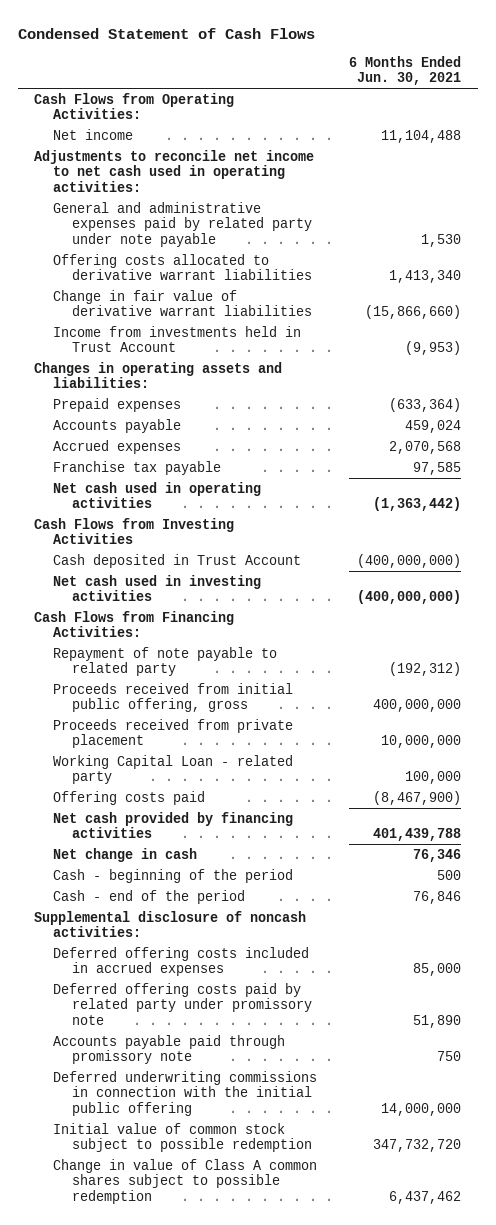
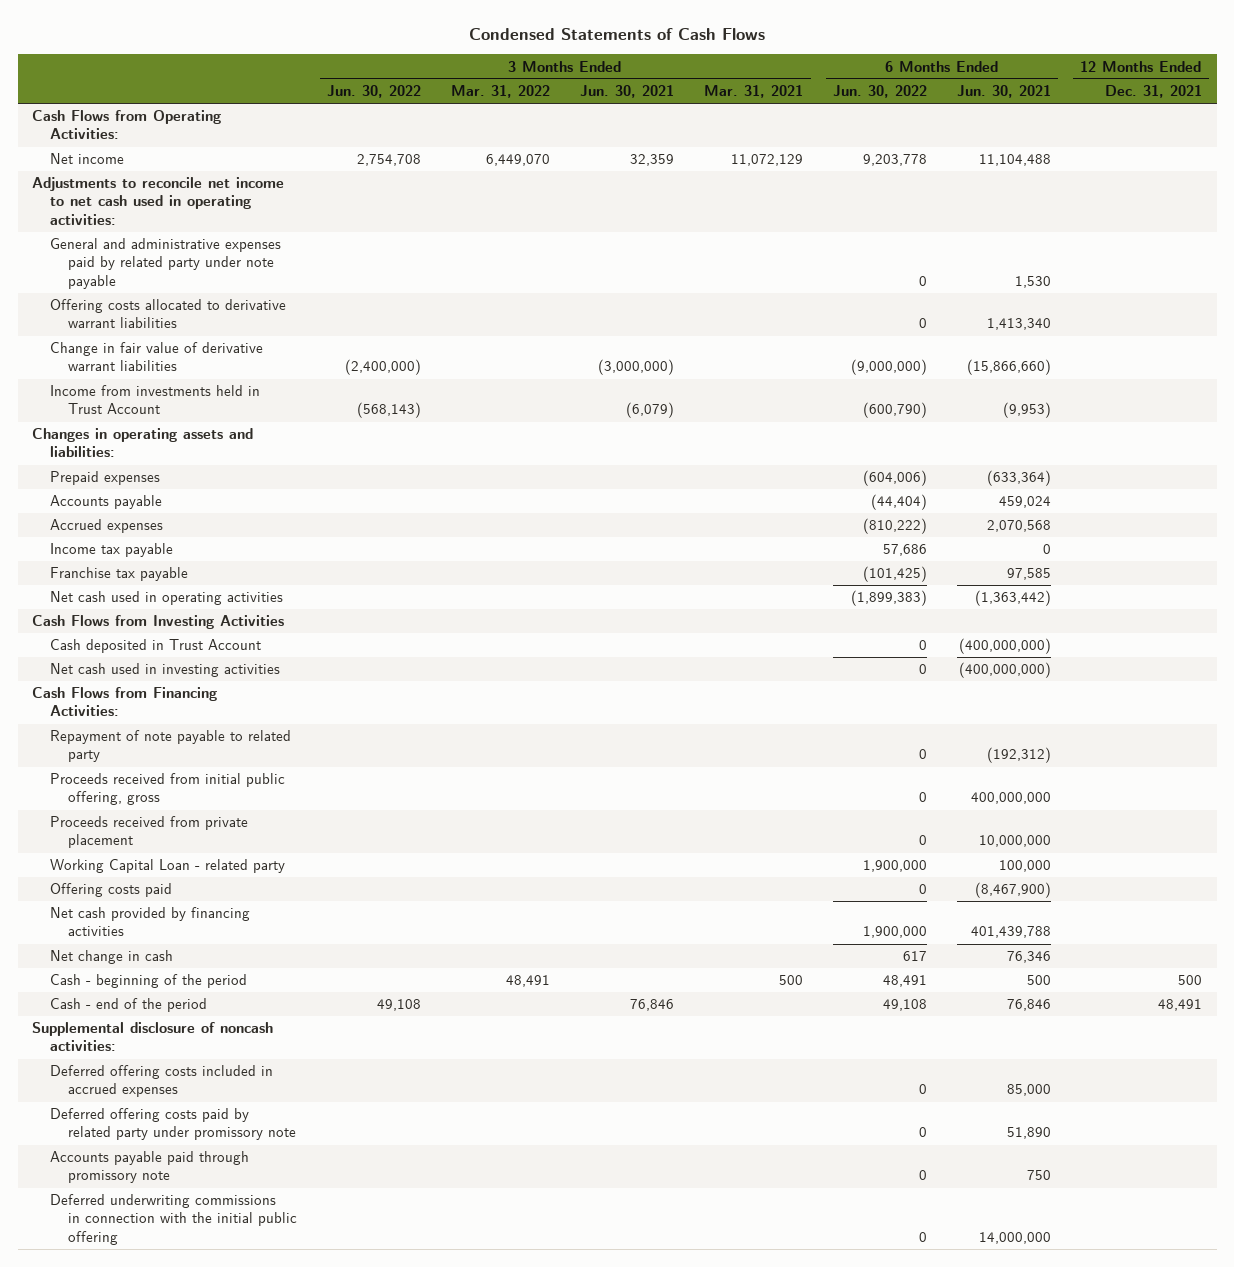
- Condensed Statement of Cash Flows
+ Condensed Statements of Cash Flows
- | 6 Months Ended Jun. 30, 2021
+ | 3 Months Ended Jun. 30, 2022 | 3 Months Ended Mar. 31, 2022 | 3 Months Ended Jun. 30, 2021 | 3 Months Ended Mar. 31, 2021 | 6 Months Ended Jun. 30, 2022 | 6 Months Ended Jun. 30, 2021 | 12 Months Ended Dec. 31, 2021
+ Income tax payable | | | | | 57,686 | 0 |
- Initial value of common stock subject to possible redemption | 347,732,720
- Change in value of Class A common shares subject to possible redemption | 6,437,462

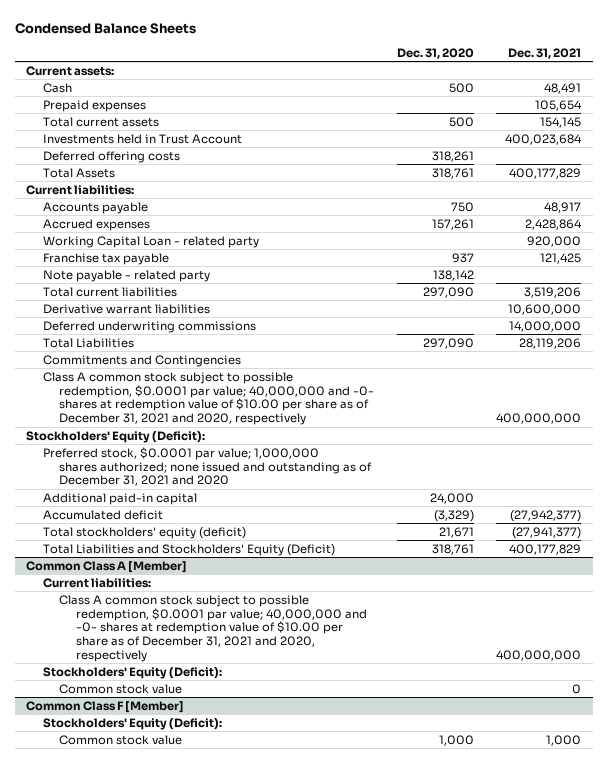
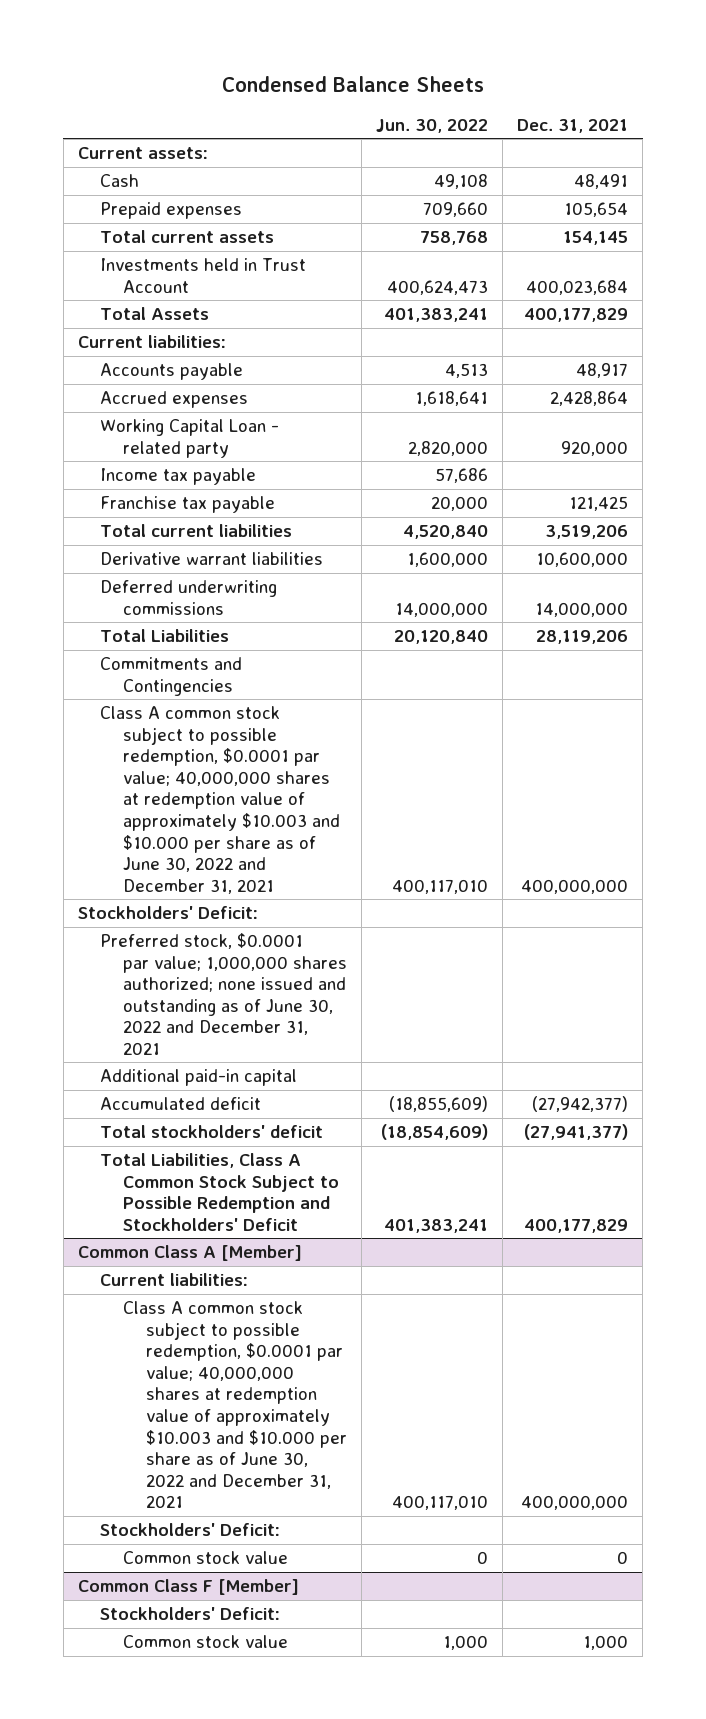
- | Dec. 31, 2020 | Dec. 31, 2021
+ | Jun. 30, 2022 | Dec. 31, 2021
- Deferred offering costs | 318,261 |
+ Income tax payable | 57,686 |
- Note payable - related party | 138,142 |
- Class A common stock subject to possible redemption, $0.0001 par value; 40,000,000 and -0- shares at redemption value of $10.00 per share as of December 31, 2021 and 2020, respectively | | 400,000,000
- Stockholders' Equity (Deficit):
- Preferred stock, $0.0001 par value; 1,000,000 shares authorized; none issued and outstanding as of December 31, 2021 and 2020
+ Class A common stock subject to possible redemption, $0.0001 par value; 40,000,000 shares at redemption value of approximately $10.003 and $10.000 per share as of June 30, 2022 and December 31, 2021 | 400,117,010 | 400,000,000
+ Stockholders' Deficit:
+ Preferred stock, $0.0001 par value; 1,000,000 shares authorized; none issued and outstanding as of June 30, 2022 and December 31, 2021
- Total stockholders' equity (deficit) | 21,671 | (27,941,377)
- Total Liabilities and Stockholders' Equity (Deficit) | 318,761 | 400,177,829
+ Total stockholders' deficit | (18,854,609) | (27,941,377)
+ Total Liabilities, Class A Common Stock Subject to Possible Redemption and Stockholders' Deficit | 401,383,241 | 400,177,829
@ Common Class A [Member]
- Class A common stock subject to possible redemption, $0.0001 par value; 40,000,000 and -0- shares at redemption value of $10.00 per share as of December 31, 2021 and 2020, respectively | | 400,000,000
- Stockholders' Equity (Deficit):
+ Class A common stock subject to possible redemption, $0.0001 par value; 40,000,000 shares at redemption value of approximately $10.003 and $10.000 per share as of June 30, 2022 and December 31, 2021 | 400,117,010 | 400,000,000
+ Stockholders' Deficit:
@ Common Class F [Member]
- Stockholders' Equity (Deficit):
+ Stockholders' Deficit:

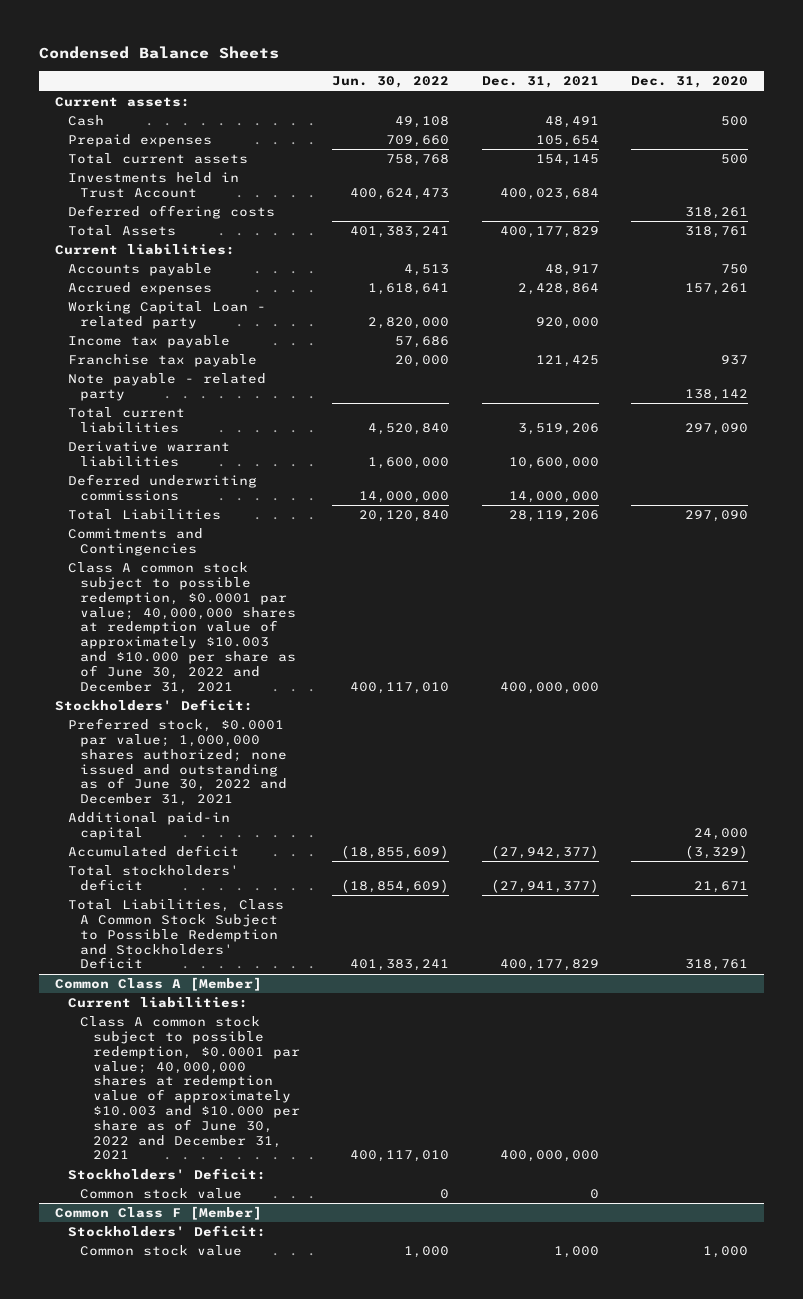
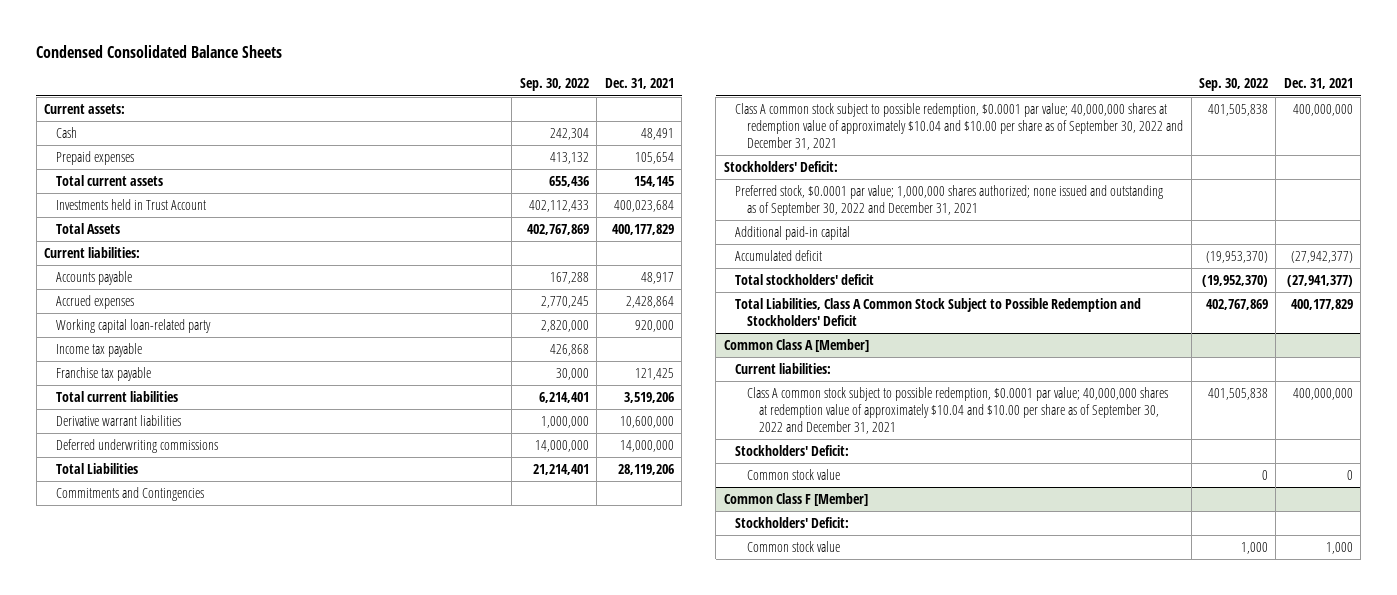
- Condensed Balance Sheets
+ Condensed Consolidated Balance Sheets
- | Jun. 30, 2022 | Dec. 31, 2021 | Dec. 31, 2020
+ | Sep. 30, 2022 | Dec. 31, 2021
- Deferred offering costs | | | 318,261
- Working Capital Loan - related party | 2,820,000 | 920,000 |
+ Working capital loan-related party | 2,820,000 | 920,000
- Note payable - related party | | | 138,142
- Class A common stock subject to possible redemption, $0.0001 par value; 40,000,000 shares at redemption value of approximately $10.003 and $10.000 per share as of June 30, 2022 and December 31, 2021 | 400,117,010 | 400,000,000 |
+ Class A common stock subject to possible redemption, $0.0001 par value; 40,000,000 shares at redemption value of approximately $10.04 and $10.00 per share as of September 30, 2022 and December 31, 2021 | 401,505,838 | 400,000,000
- Preferred stock, $0.0001 par value; 1,000,000 shares authorized; none issued and outstanding as of June 30, 2022 and December 31, 2021
+ Preferred stock, $0.0001 par value; 1,000,000 shares authorized; none issued and outstanding as of September 30, 2022 and December 31, 2021
@ Common Class A [Member]
- Class A common stock subject to possible redemption, $0.0001 par value; 40,000,000 shares at redemption value of approximately $10.003 and $10.000 per share as of June 30, 2022 and December 31, 2021 | 400,117,010 | 400,000,000 |
+ Class A common stock subject to possible redemption, $0.0001 par value; 40,000,000 shares at redemption value of approximately $10.04 and $10.00 per share as of September 30, 2022 and December 31, 2021 | 401,505,838 | 400,000,000

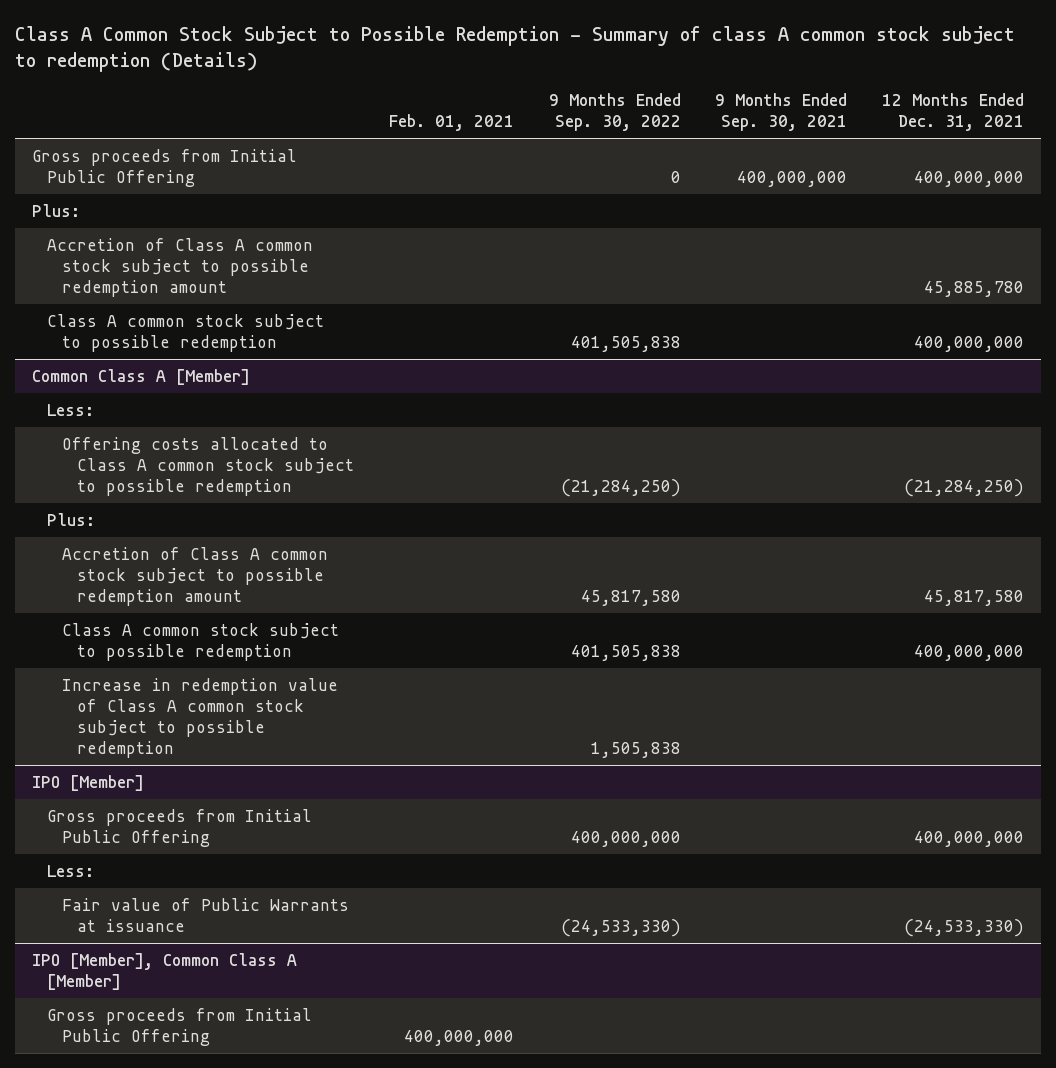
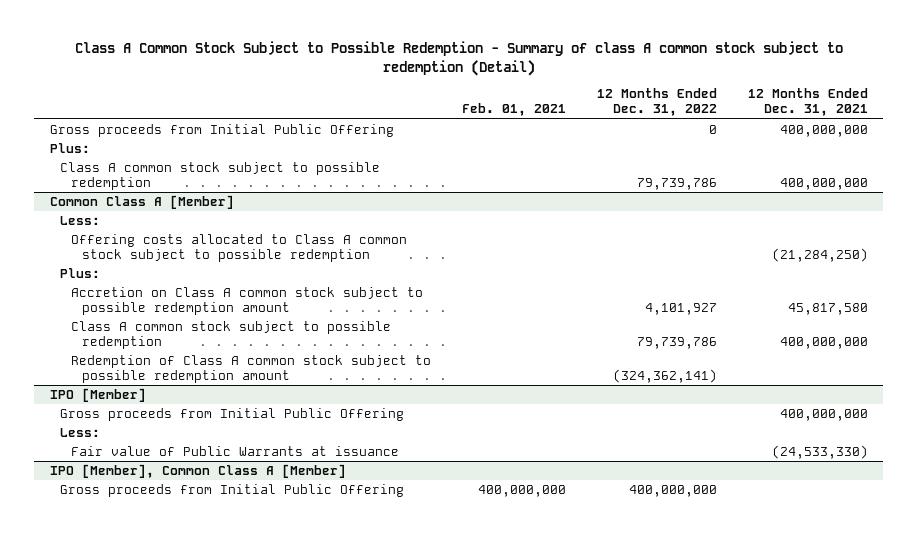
- Class A Common Stock Subject to Possible Redemption - Summary of class A common stock subject to redemption (Details)
+ Class A Common Stock Subject to Possible Redemption - Summary of class A common stock subject to redemption (Detail)
- | Feb. 01, 2021 | 9 Months Ended Sep. 30, 2022 | 9 Months Ended Sep. 30, 2021 | 12 Months Ended Dec. 31, 2021
+ | Feb. 01, 2021 | 12 Months Ended Dec. 31, 2022 | 12 Months Ended Dec. 31, 2021
- Accretion of Class A common stock subject to possible redemption amount | | | | 45,885,780
@ Common Class A [Member]
- Accretion of Class A common stock subject to possible redemption amount | | 45,817,580 | | 45,817,580
+ Accretion on Class A common stock subject to possible redemption amount | | 4,101,927 | 45,817,580
- Increase in redemption value of Class A common stock subject to possible redemption | | 1,505,838 | |
+ Redemption of Class A common stock subject to possible redemption amount | | (324,362,141) |

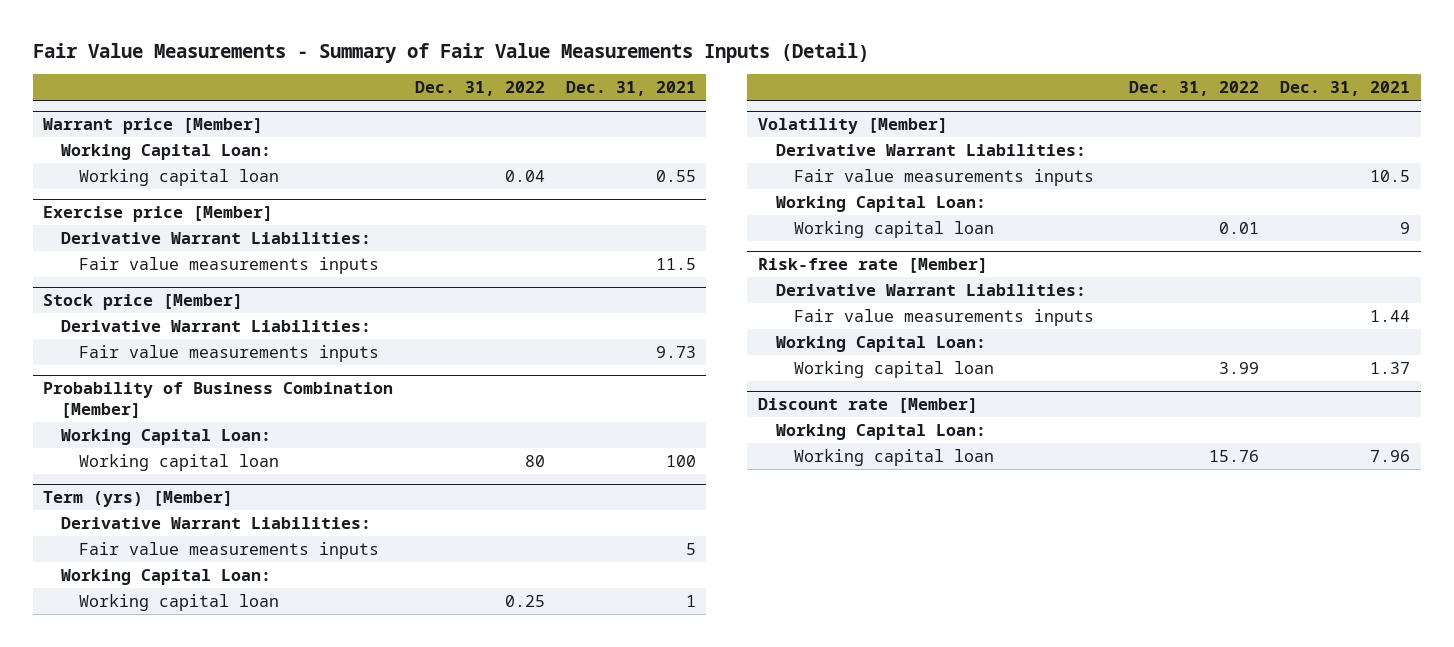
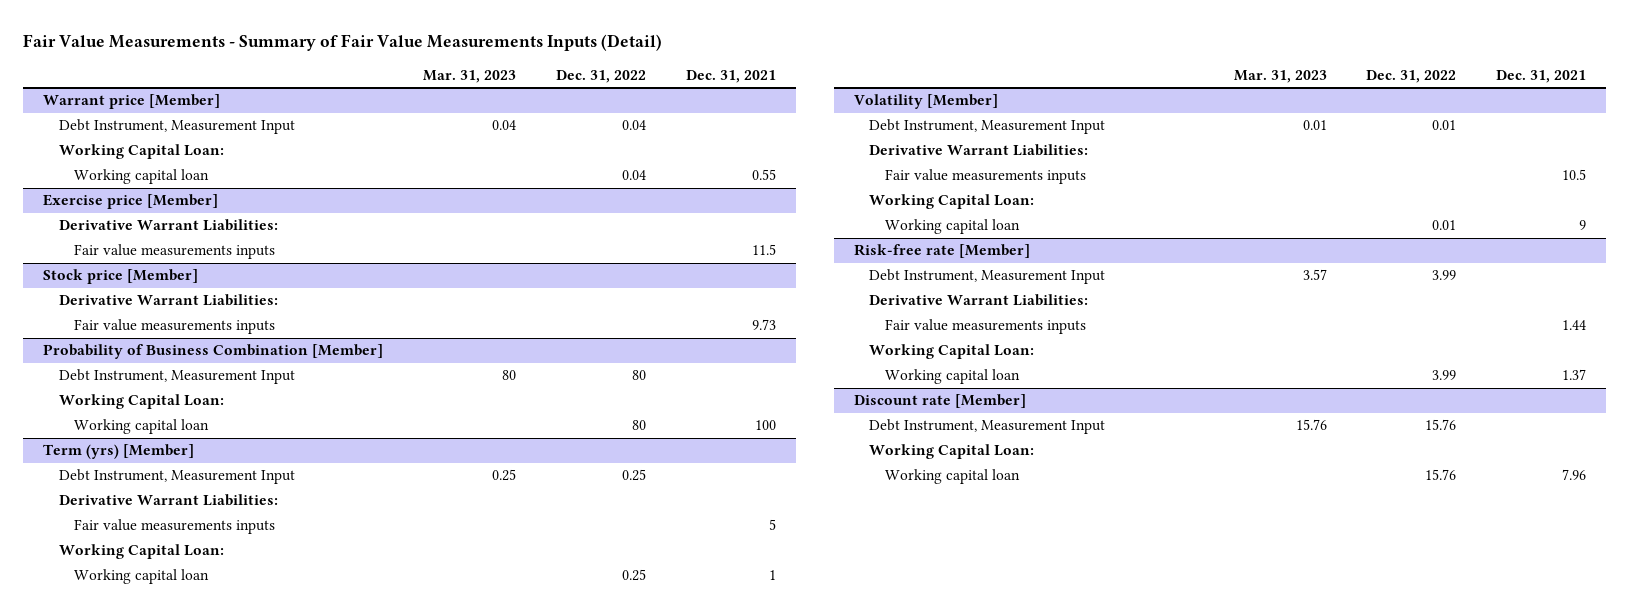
- | Dec. 31, 2022 | Dec. 31, 2021
+ | Mar. 31, 2023 | Dec. 31, 2022 | Dec. 31, 2021
@ Warrant price [Member]
+ Debt Instrument, Measurement Input | 0.04 | 0.04 |
@ Probability of Business Combination [Member]
+ Debt Instrument, Measurement Input | 80 | 80 |
@ Term (yrs) [Member]
+ Debt Instrument, Measurement Input | 0.25 | 0.25 |
@ Volatility [Member]
+ Debt Instrument, Measurement Input | 0.01 | 0.01 |
@ Risk-free rate [Member]
+ Debt Instrument, Measurement Input | 3.57 | 3.99 |
@ Discount rate [Member]
+ Debt Instrument, Measurement Input | 15.76 | 15.76 |

